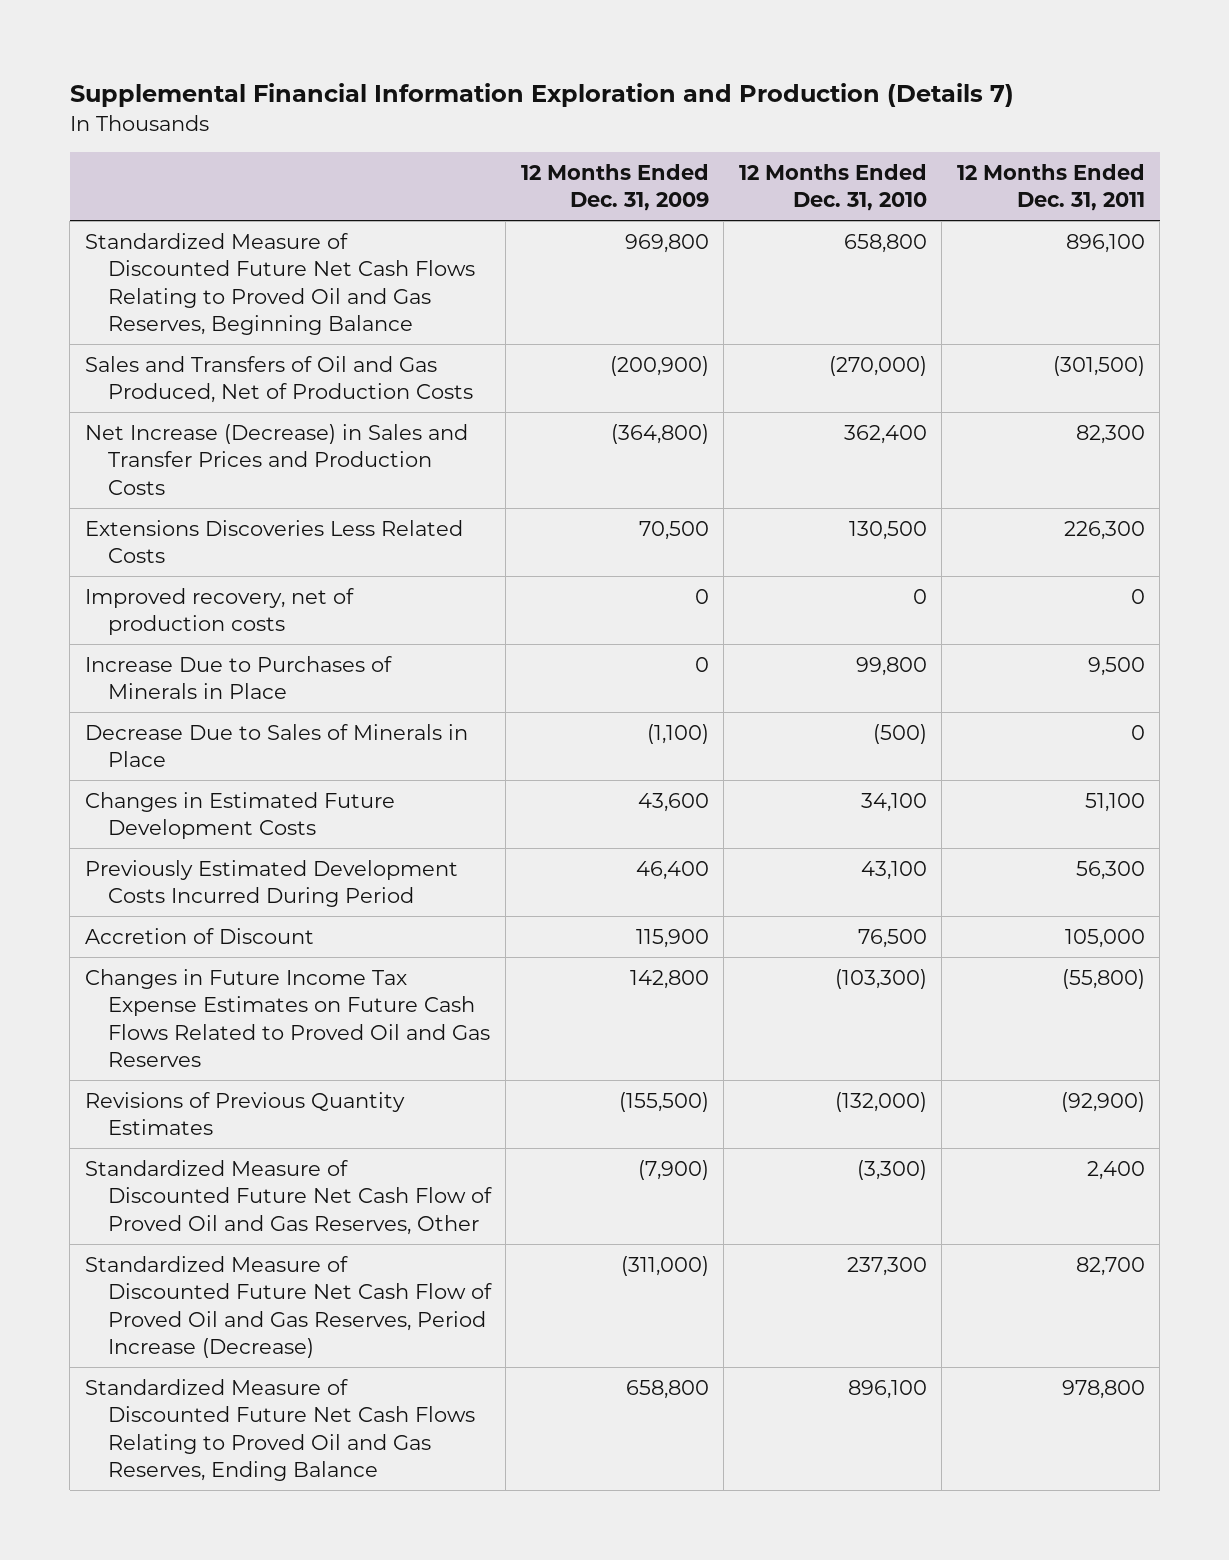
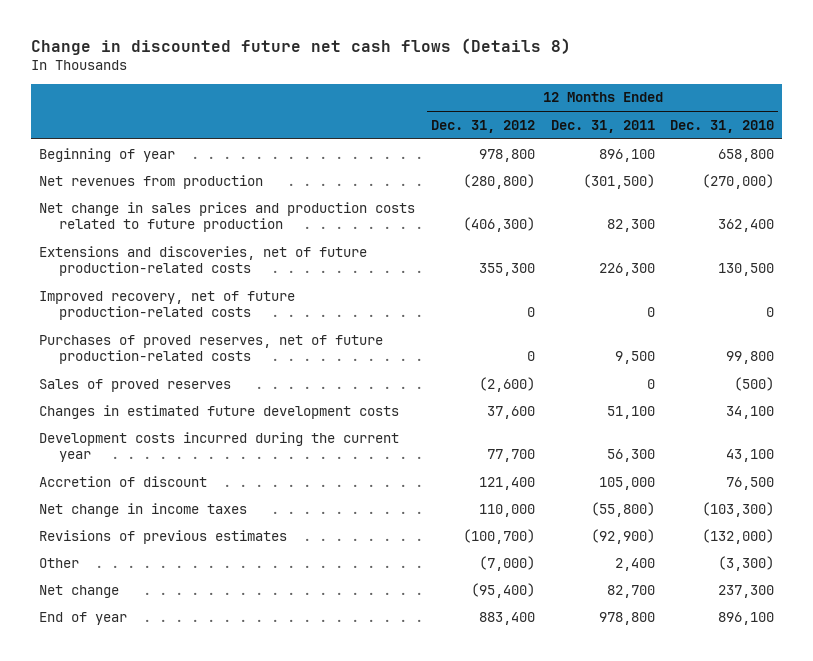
- Supplemental Financial Information Exploration and Production (Details 7)
+ Change in discounted future net cash flows (Details 8)
- | 12 Months Ended Dec. 31, 2009 | 12 Months Ended Dec. 31, 2010 | 12 Months Ended Dec. 31, 2011
+ | 12 Months Ended Dec. 31, 2012 | 12 Months Ended Dec. 31, 2011 | 12 Months Ended Dec. 31, 2010
- Standardized Measure of Discounted Future Net Cash Flows Relating to Proved Oil and Gas Reserves, Beginning Balance | 969,800 | 658,800 | 896,100
- Sales and Transfers of Oil and Gas Produced, Net of Production Costs | (200,900) | (270,000) | (301,500)
- Net Increase (Decrease) in Sales and Transfer Prices and Production Costs | (364,800) | 362,400 | 82,300
- Extensions Discoveries Less Related Costs | 70,500 | 130,500 | 226,300
- Improved recovery, net of production costs | 0 | 0 | 0
- Increase Due to Purchases of Minerals in Place | 0 | 99,800 | 9,500
- Decrease Due to Sales of Minerals in Place | (1,100) | (500) | 0
- Changes in Estimated Future Development Costs | 43,600 | 34,100 | 51,100
- Previously Estimated Development Costs Incurred During Period | 46,400 | 43,100 | 56,300
- Accretion of Discount | 115,900 | 76,500 | 105,000
- Changes in Future Income Tax Expense Estimates on Future Cash Flows Related to Proved Oil and Gas Reserves | 142,800 | (103,300) | (55,800)
- Revisions of Previous Quantity Estimates | (155,500) | (132,000) | (92,900)
- Standardized Measure of Discounted Future Net Cash Flow of Proved Oil and Gas Reserves, Other | (7,900) | (3,300) | 2,400
- Standardized Measure of Discounted Future Net Cash Flow of Proved Oil and Gas Reserves, Period Increase (Decrease) | (311,000) | 237,300 | 82,700
- Standardized Measure of Discounted Future Net Cash Flows Relating to Proved Oil and Gas Reserves, Ending Balance | 658,800 | 896,100 | 978,800
+ Beginning of year | 978,800 | 896,100 | 658,800
+ Net revenues from production | (280,800) | (301,500) | (270,000)
+ Net change in sales prices and production costs related to future production | (406,300) | 82,300 | 362,400
+ Extensions and discoveries, net of future production-related costs | 355,300 | 226,300 | 130,500
+ Improved recovery, net of future production-related costs | 0 | 0 | 0
+ Purchases of proved reserves, net of future production-related costs | 0 | 9,500 | 99,800
+ Sales of proved reserves | (2,600) | 0 | (500)
+ Changes in estimated future development costs | 37,600 | 51,100 | 34,100
+ Development costs incurred during the current year | 77,700 | 56,300 | 43,100
+ Accretion of discount | 121,400 | 105,000 | 76,500
+ Net change in income taxes | 110,000 | (55,800) | (103,300)
+ Revisions of previous estimates | (100,700) | (92,900) | (132,000)
+ Other | (7,000) | 2,400 | (3,300)
+ Net change | (95,400) | 82,700 | 237,300
+ End of year | 883,400 | 978,800 | 896,100

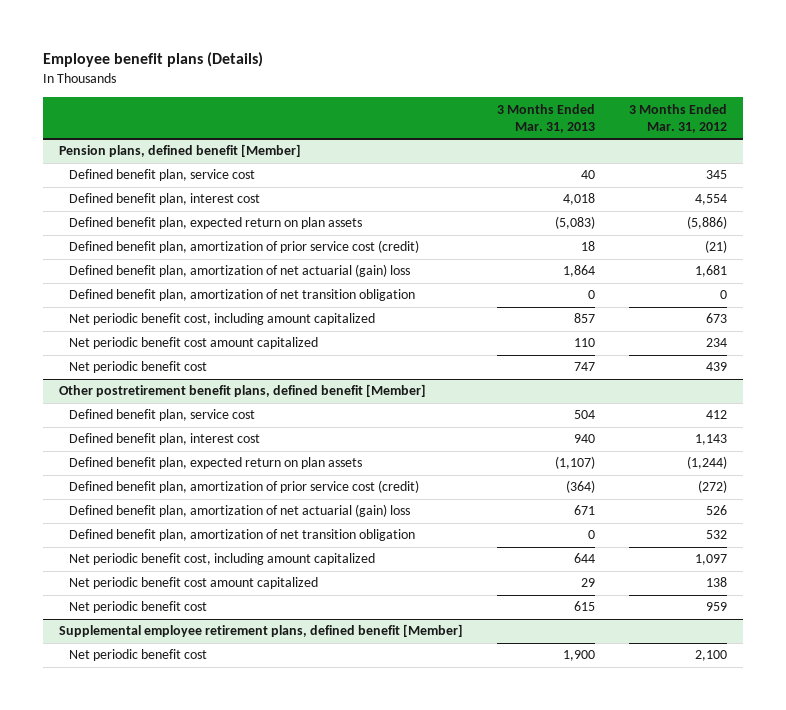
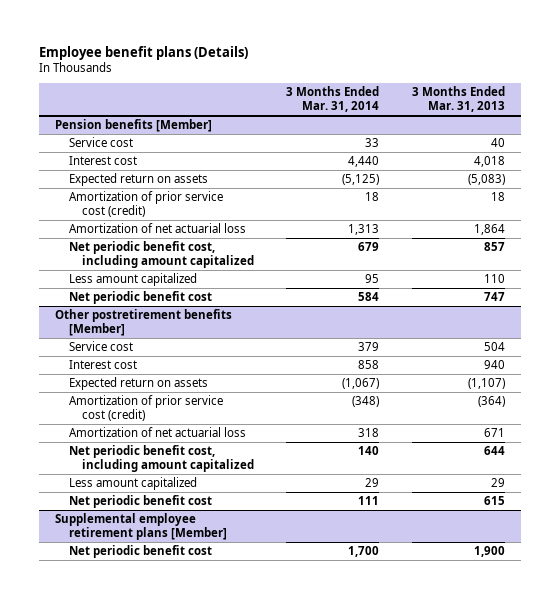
- | 3 Months Ended Mar. 31, 2013 | 3 Months Ended Mar. 31, 2012
+ | 3 Months Ended Mar. 31, 2014 | 3 Months Ended Mar. 31, 2013
- Pension plans, defined benefit [Member]
- Defined benefit plan, service cost | 40 | 345
- Defined benefit plan, interest cost | 4,018 | 4,554
- Defined benefit plan, expected return on plan assets | (5,083) | (5,886)
- Defined benefit plan, amortization of prior service cost (credit) | 18 | (21)
- Defined benefit plan, amortization of net actuarial (gain) loss | 1,864 | 1,681
- Defined benefit plan, amortization of net transition obligation | 0 | 0
+ Pension benefits [Member]
+ Service cost | 33 | 40
+ Interest cost | 4,440 | 4,018
+ Expected return on assets | (5,125) | (5,083)
+ Amortization of prior service cost (credit) | 18 | 18
+ Amortization of net actuarial loss | 1,313 | 1,864
- Net periodic benefit cost amount capitalized | 110 | 234
+ Less amount capitalized | 95 | 110
- Other postretirement benefit plans, defined benefit [Member]
- Defined benefit plan, service cost | 504 | 412
- Defined benefit plan, interest cost | 940 | 1,143
- Defined benefit plan, expected return on plan assets | (1,107) | (1,244)
- Defined benefit plan, amortization of prior service cost (credit) | (364) | (272)
- Defined benefit plan, amortization of net actuarial (gain) loss | 671 | 526
- Defined benefit plan, amortization of net transition obligation | 0 | 532
+ Other postretirement benefits [Member]
+ Service cost | 379 | 504
+ Interest cost | 858 | 940
+ Expected return on assets | (1,067) | (1,107)
+ Amortization of prior service cost (credit) | (348) | (364)
+ Amortization of net actuarial loss | 318 | 671
- Net periodic benefit cost amount capitalized | 29 | 138
+ Less amount capitalized | 29 | 29
- Supplemental employee retirement plans, defined benefit [Member]
+ Supplemental employee retirement plans [Member]

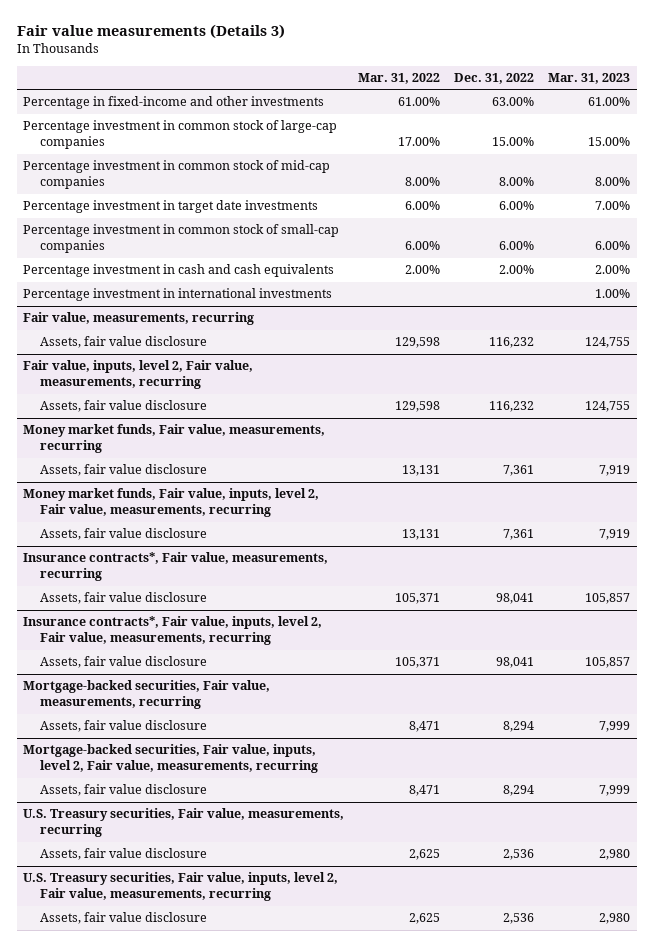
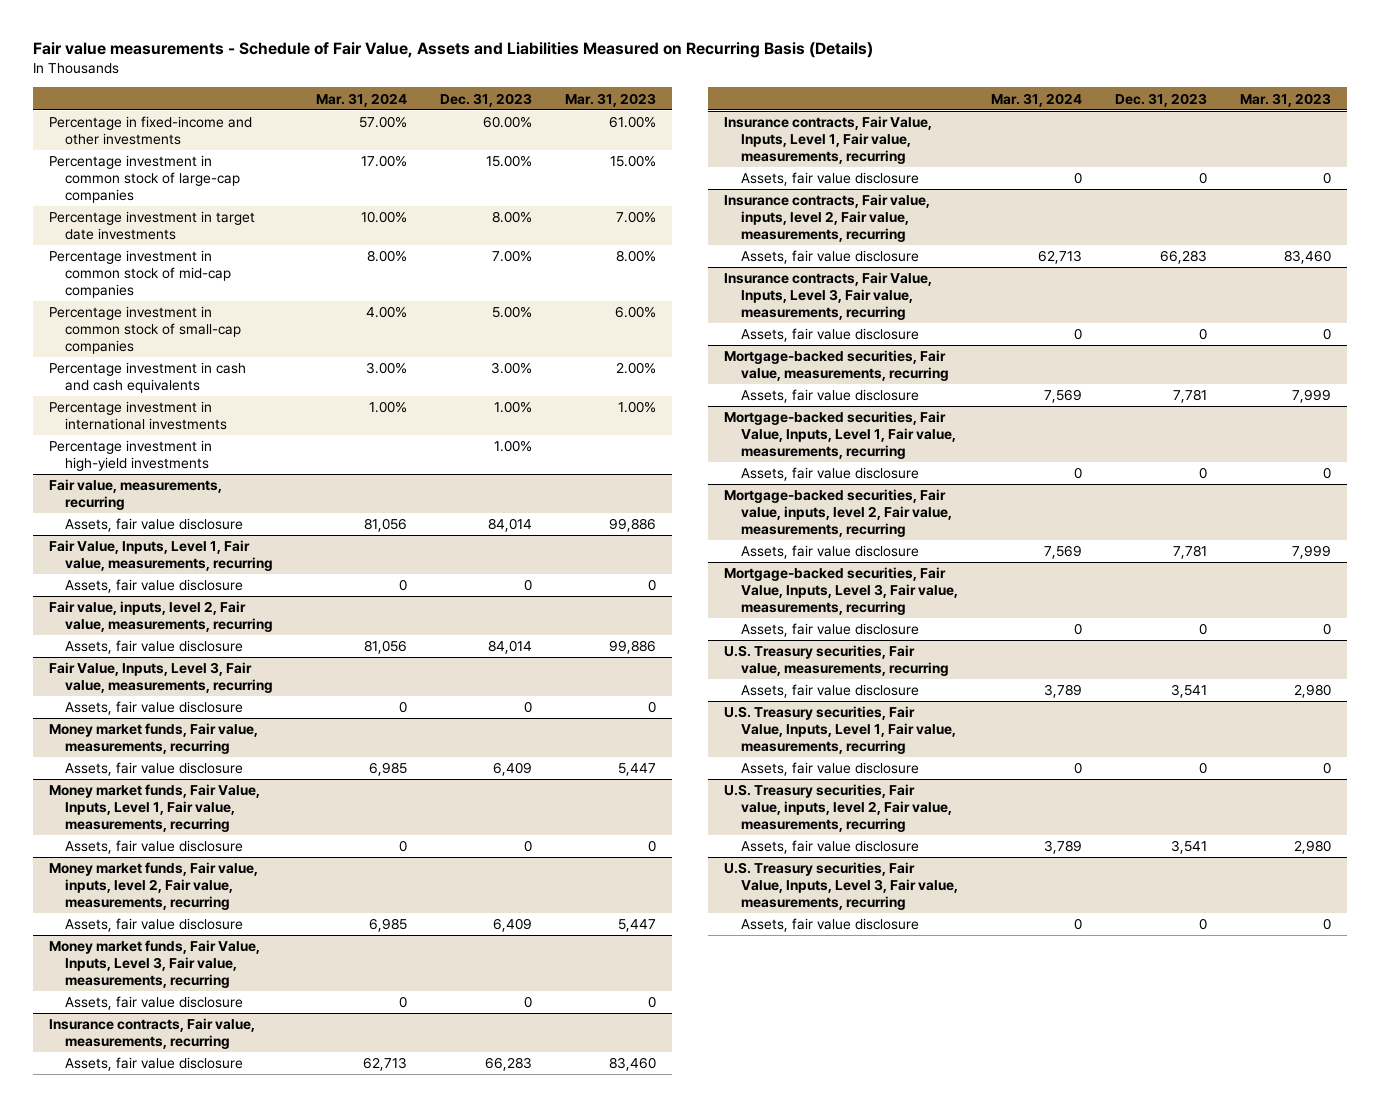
- Fair value measurements (Details 3)
+ Fair value measurements - Schedule of Fair Value, Assets and Liabilities Measured on Recurring Basis (Details)
- | Mar. 31, 2022 | Dec. 31, 2022 | Mar. 31, 2023
+ | Mar. 31, 2024 | Dec. 31, 2023 | Mar. 31, 2023
moved down: Percentage investment in common stock of mid-cap companies | 8.00% | 7.00% | 8.00%
+ Percentage investment in high-yield investments | | 1.00% |
@ Fair value, measurements, recurring
- Assets, fair value disclosure | 129,598 | 116,232 | 124,755
+ Assets, fair value disclosure | 81,056 | 84,014 | 99,886
+ Fair Value, Inputs, Level 1, Fair value, measurements, recurring
+ Assets, fair value disclosure | 0 | 0 | 0
@ Fair value, inputs, level 2, Fair value, measurements, recurring
- Assets, fair value disclosure | 129,598 | 116,232 | 124,755
+ Assets, fair value disclosure | 81,056 | 84,014 | 99,886
+ Fair Value, Inputs, Level 3, Fair value, measurements, recurring
+ Assets, fair value disclosure | 0 | 0 | 0
@ Money market funds, Fair value, measurements, recurring
- Assets, fair value disclosure | 13,131 | 7,361 | 7,919
+ Assets, fair value disclosure | 6,985 | 6,409 | 5,447
+ Money market funds, Fair Value, Inputs, Level 1, Fair value, measurements, recurring
+ Assets, fair value disclosure | 0 | 0 | 0
@ Money market funds, Fair value, inputs, level 2, Fair value, measurements, recurring
- Assets, fair value disclosure | 13,131 | 7,361 | 7,919
- Insurance contracts*, Fair value, measurements, recurring
- Assets, fair value disclosure | 105,371 | 98,041 | 105,857
- Insurance contracts*, Fair value, inputs, level 2, Fair value, measurements, recurring
- Assets, fair value disclosure | 105,371 | 98,041 | 105,857
@ Money market funds, Fair value, inputs, level 2, Fair value, measurements, recurring
+ Assets, fair value disclosure | 6,985 | 6,409 | 5,447
+ Money market funds, Fair Value, Inputs, Level 3, Fair value, measurements, recurring
+ Assets, fair value disclosure | 0 | 0 | 0
+ Insurance contracts, Fair value, measurements, recurring
+ Assets, fair value disclosure | 62,713 | 66,283 | 83,460
+ Insurance contracts, Fair Value, Inputs, Level 1, Fair value, measurements, recurring
+ Assets, fair value disclosure | 0 | 0 | 0
+ Insurance contracts, Fair value, inputs, level 2, Fair value, measurements, recurring
+ Assets, fair value disclosure | 62,713 | 66,283 | 83,460
+ Insurance contracts, Fair Value, Inputs, Level 3, Fair value, measurements, recurring
+ Assets, fair value disclosure | 0 | 0 | 0
+ Mortgage-backed securities, Fair Value, Inputs, Level 1, Fair value, measurements, recurring
+ Assets, fair value disclosure | 0 | 0 | 0
+ Mortgage-backed securities, Fair Value, Inputs, Level 3, Fair value, measurements, recurring
+ Assets, fair value disclosure | 0 | 0 | 0
+ U.S. Treasury securities, Fair Value, Inputs, Level 1, Fair value, measurements, recurring
+ Assets, fair value disclosure | 0 | 0 | 0
+ U.S. Treasury securities, Fair Value, Inputs, Level 3, Fair value, measurements, recurring
+ Assets, fair value disclosure | 0 | 0 | 0

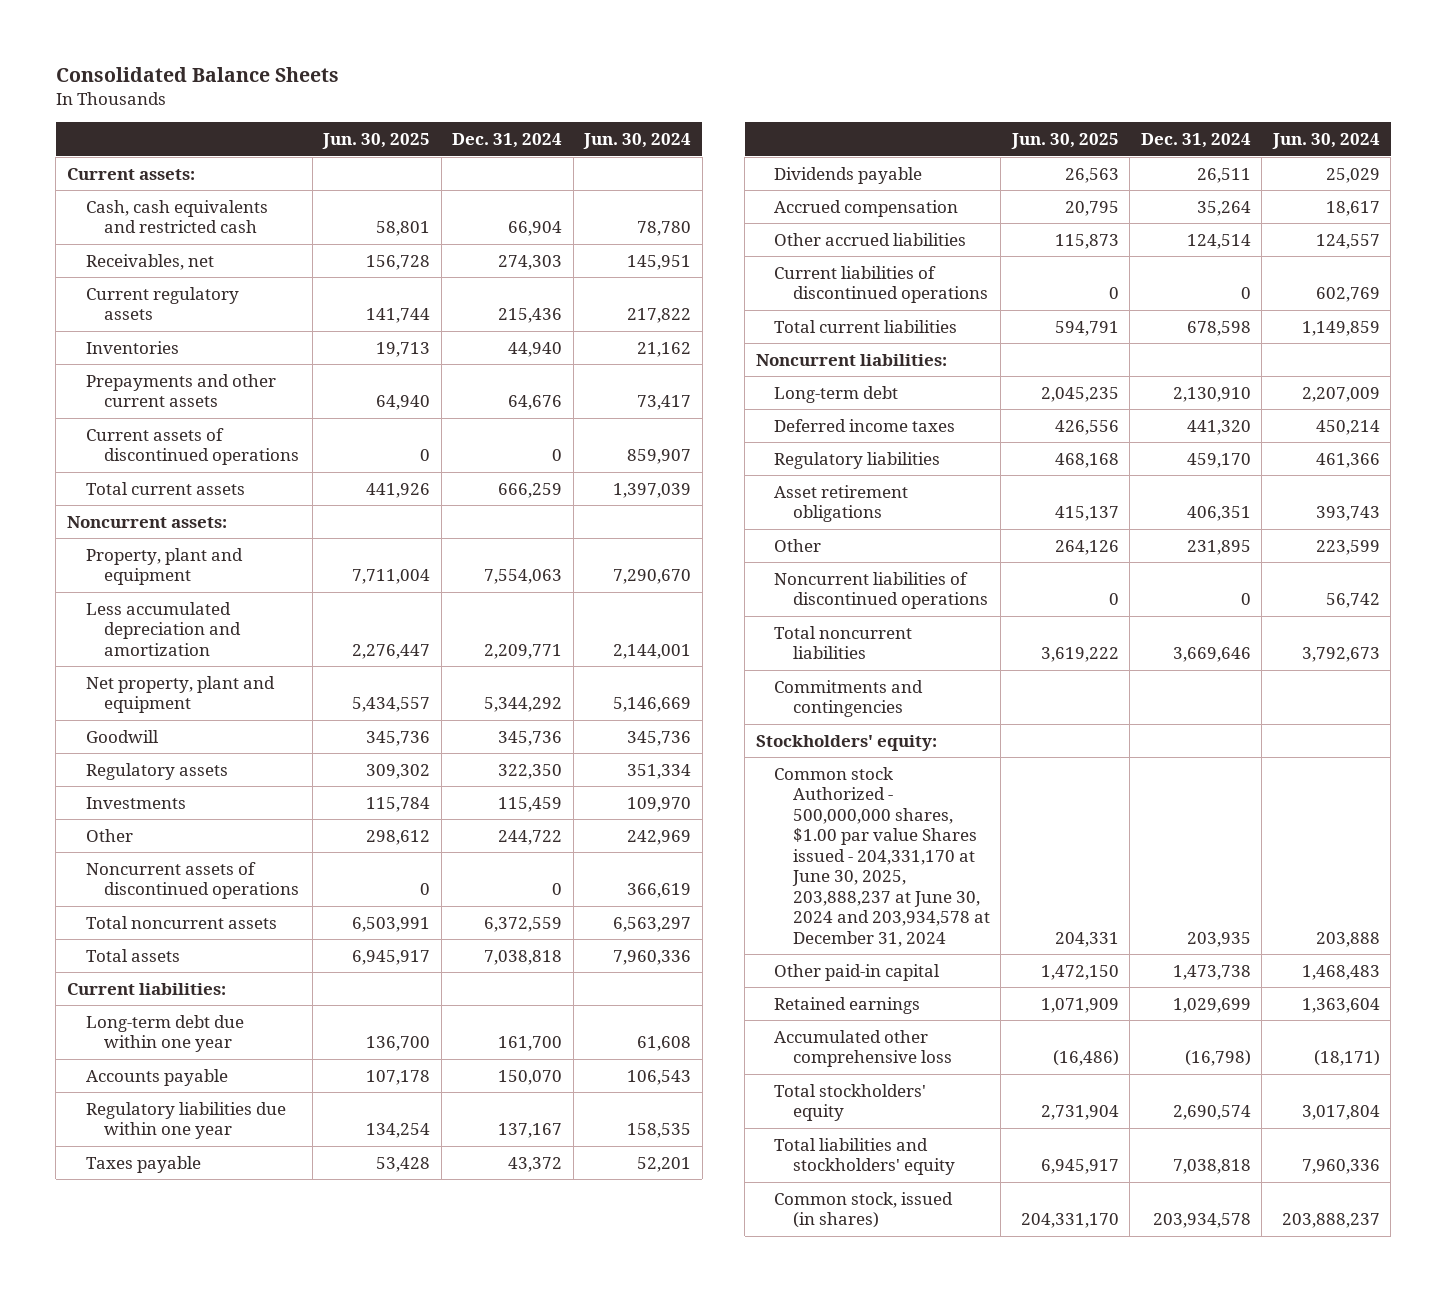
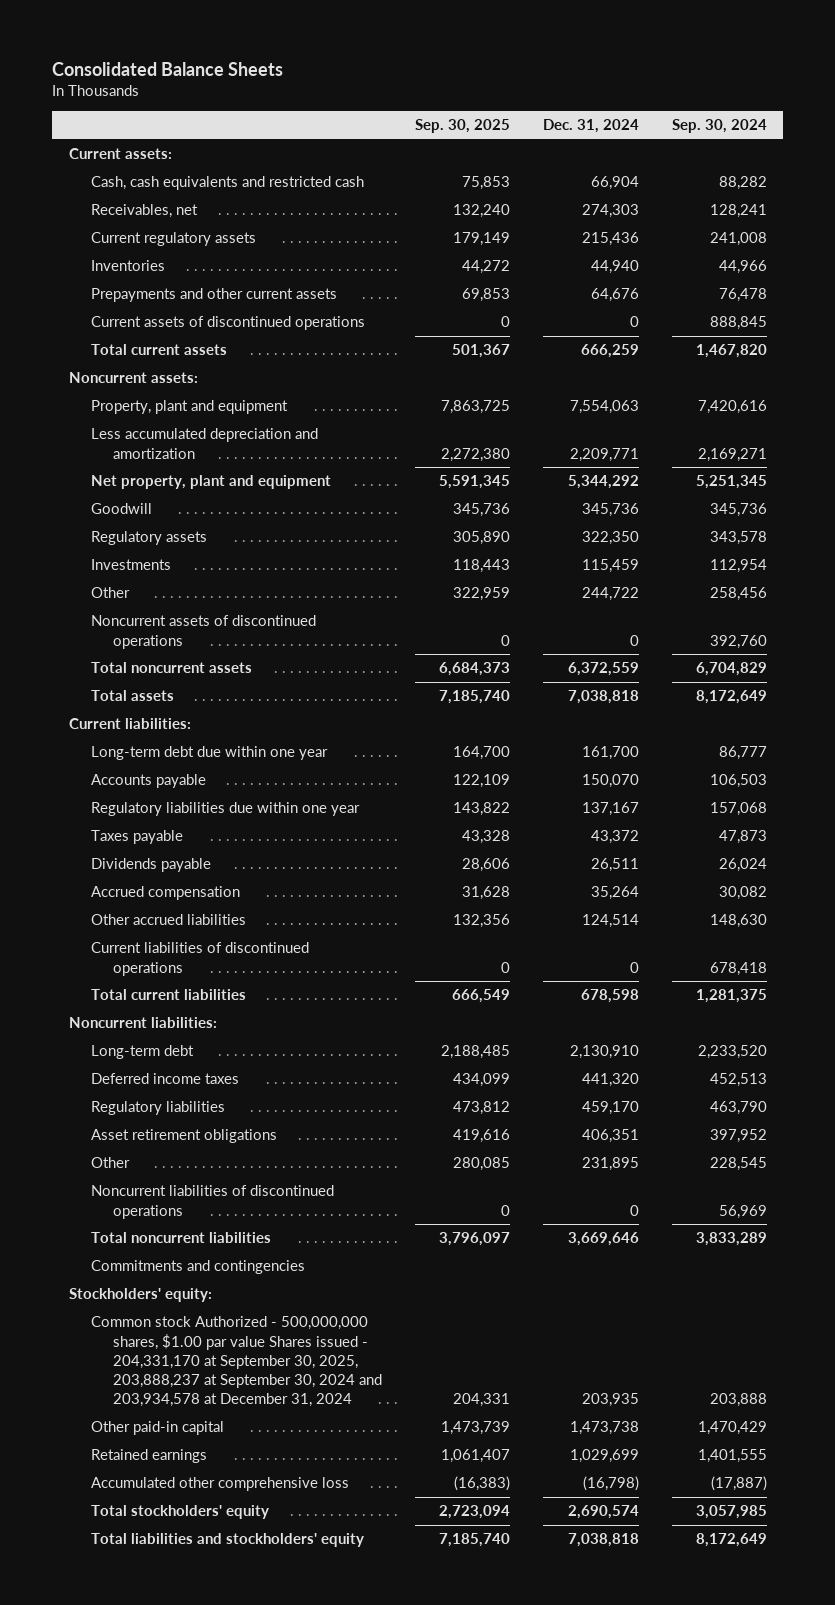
- | Jun. 30, 2025 | Dec. 31, 2024 | Jun. 30, 2024
+ | Sep. 30, 2025 | Dec. 31, 2024 | Sep. 30, 2024
- Common stock Authorized - 500,000,000 shares, $1.00 par value Shares issued - 204,331,170 at June 30, 2025, 203,888,237 at June 30, 2024 and 203,934,578 at December 31, 2024 | 204,331 | 203,935 | 203,888
+ Common stock Authorized - 500,000,000 shares, $1.00 par value Shares issued - 204,331,170 at September 30, 2025, 203,888,237 at September 30, 2024 and 203,934,578 at December 31, 2024 | 204,331 | 203,935 | 203,888
- Common stock, issued (in shares) | 204,331,170 | 203,934,578 | 203,888,237

